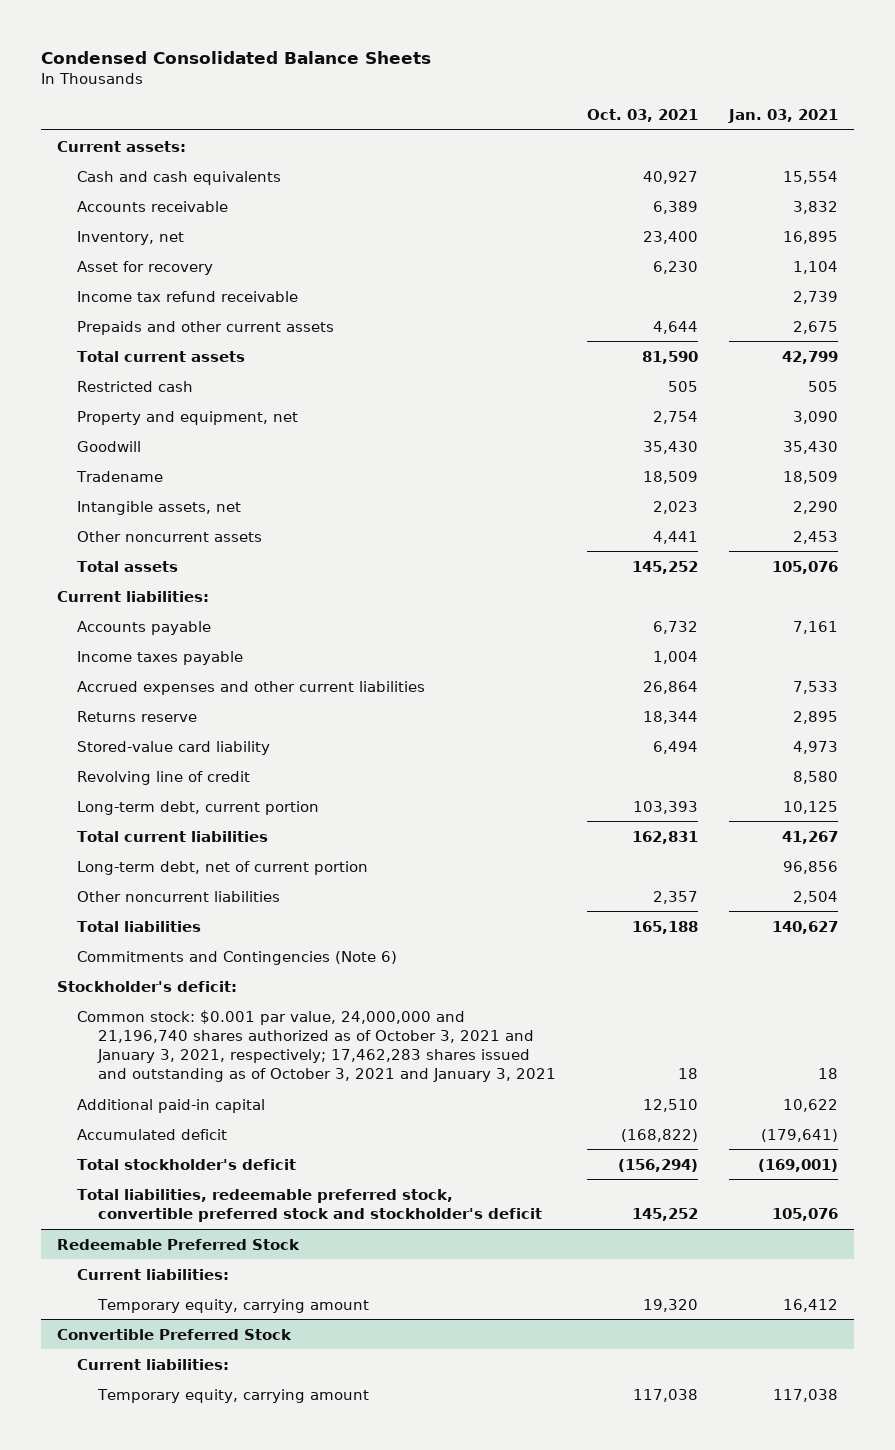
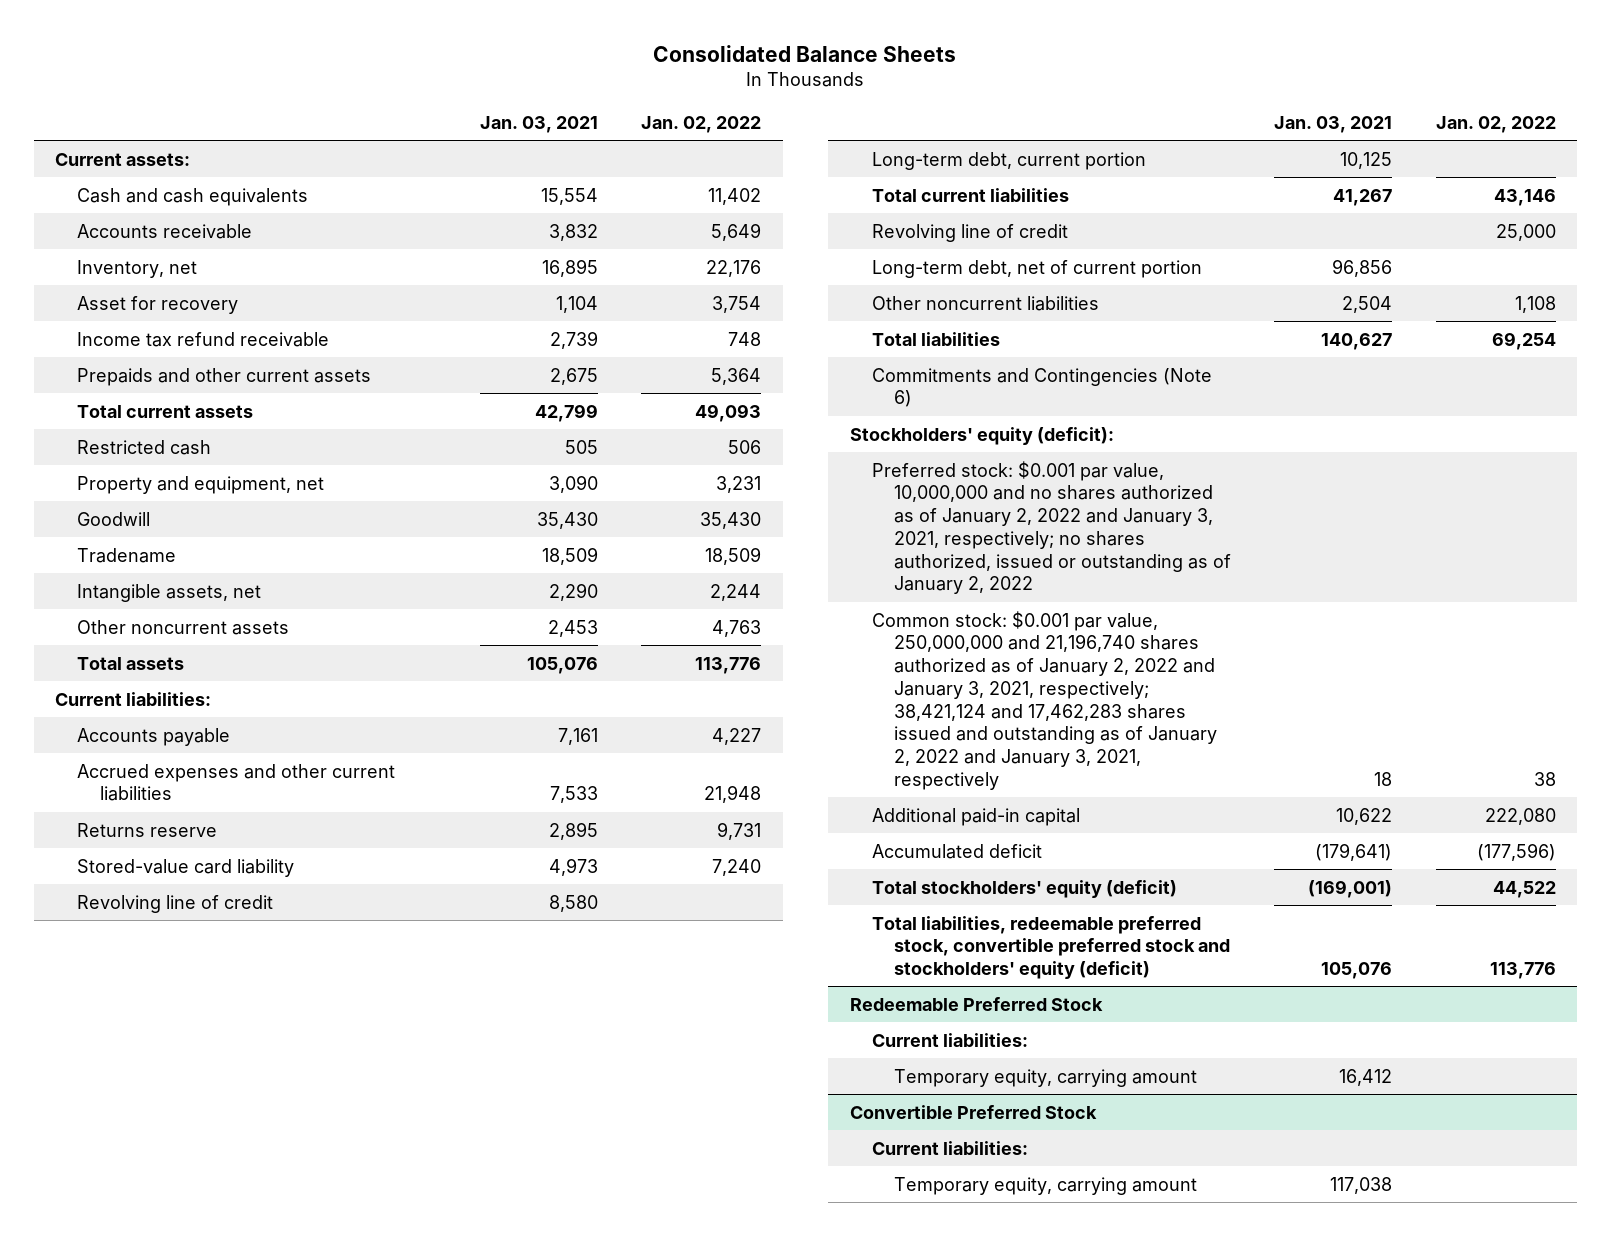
- Condensed Consolidated Balance Sheets
+ Consolidated Balance Sheets
- | Oct. 03, 2021 | Jan. 03, 2021
+ | Jan. 03, 2021 | Jan. 02, 2022
- Income taxes payable | 1,004 |
+ Revolving line of credit | | 25,000
- Stockholder's deficit:
- Common stock: $0.001 par value, 24,000,000 and 21,196,740 shares authorized as of October 3, 2021 and January 3, 2021, respectively; 17,462,283 shares issued and outstanding as of October 3, 2021 and January 3, 2021 | 18 | 18
+ Stockholders' equity (deficit):
+ Preferred stock: $0.001 par value, 10,000,000 and no shares authorized as of January 2, 2022 and January 3, 2021, respectively; no shares authorized, issued or outstanding as of January 2, 2022
+ Common stock: $0.001 par value, 250,000,000 and 21,196,740 shares authorized as of January 2, 2022 and January 3, 2021, respectively; 38,421,124 and 17,462,283 shares issued and outstanding as of January 2, 2022 and January 3, 2021, respectively | 18 | 38
- Total stockholder's deficit | (156,294) | (169,001)
- Total liabilities, redeemable preferred stock, convertible preferred stock and stockholder's deficit | 145,252 | 105,076
+ Total stockholders' equity (deficit) | (169,001) | 44,522
+ Total liabilities, redeemable preferred stock, convertible preferred stock and stockholders' equity (deficit) | 105,076 | 113,776

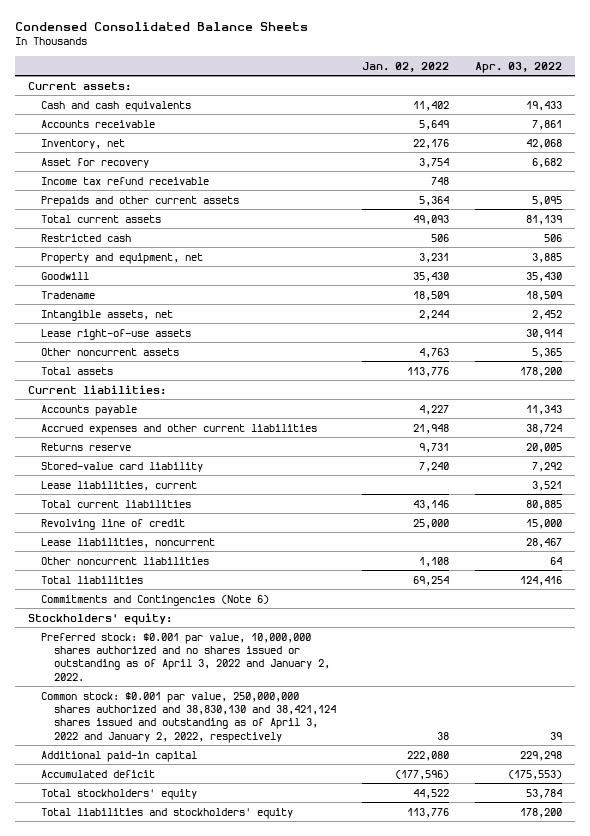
- Consolidated Balance Sheets
+ Condensed Consolidated Balance Sheets
- | Jan. 03, 2021 | Jan. 02, 2022
+ | Jan. 02, 2022 | Apr. 03, 2022
+ Lease right-of-use assets | | 30,914
- Revolving line of credit | 8,580 |
- Long-term debt, current portion | 10,125 |
+ Lease liabilities, current | | 3,521
- Long-term debt, net of current portion | 96,856 |
+ Lease liabilities, noncurrent | | 28,467
- Stockholders' equity (deficit):
- Preferred stock: $0.001 par value, 10,000,000 and no shares authorized as of January 2, 2022 and January 3, 2021, respectively; no shares authorized, issued or outstanding as of January 2, 2022
- Common stock: $0.001 par value, 250,000,000 and 21,196,740 shares authorized as of January 2, 2022 and January 3, 2021, respectively; 38,421,124 and 17,462,283 shares issued and outstanding as of January 2, 2022 and January 3, 2021, respectively | 18 | 38
+ Stockholders' equity:
+ Preferred stock: $0.001 par value, 10,000,000 shares authorized and no shares issued or outstanding as of April 3, 2022 and January 2, 2022.
+ Common stock: $0.001 par value, 250,000,000 shares authorized and 38,830,130 and 38,421,124 shares issued and outstanding as of April 3, 2022 and January 2, 2022, respectively | 38 | 39
- Total stockholders' equity (deficit) | (169,001) | 44,522
- Total liabilities, redeemable preferred stock, convertible preferred stock and stockholders' equity (deficit) | 105,076 | 113,776
- Redeemable Preferred Stock
- Current liabilities:
- Temporary equity, carrying amount | 16,412 |
- Convertible Preferred Stock
- Current liabilities:
- Temporary equity, carrying amount | 117,038 |
+ Total stockholders' equity | 44,522 | 53,784
+ Total liabilities and stockholders' equity | 113,776 | 178,200

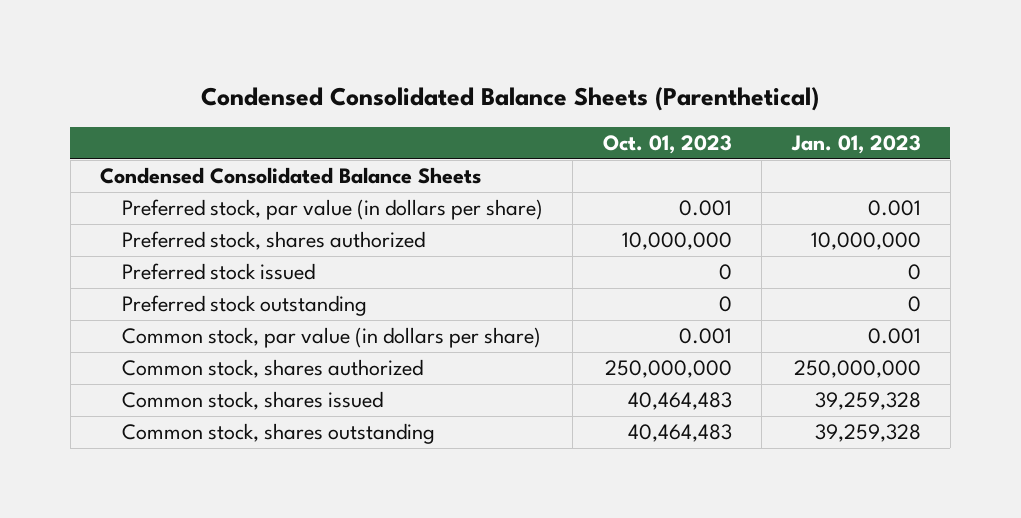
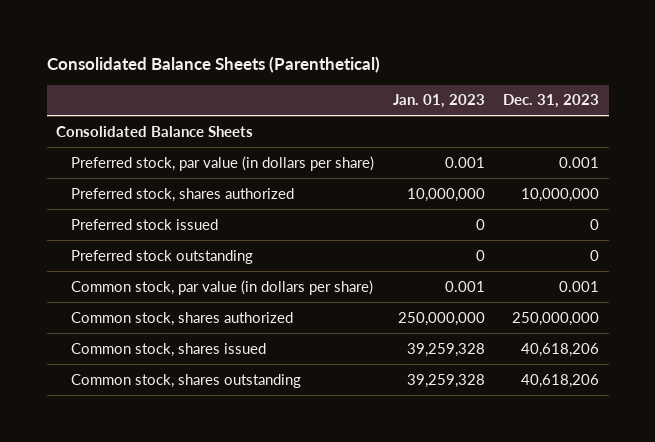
- Condensed Consolidated Balance Sheets (Parenthetical)
+ Consolidated Balance Sheets (Parenthetical)
- | Oct. 01, 2023 | Jan. 01, 2023
+ | Jan. 01, 2023 | Dec. 31, 2023
- Condensed Consolidated Balance Sheets
+ Consolidated Balance Sheets

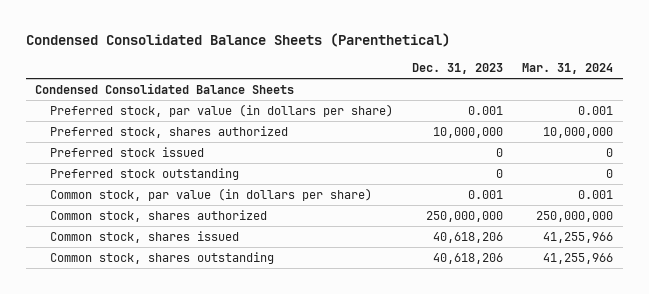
- Consolidated Balance Sheets (Parenthetical)
+ Condensed Consolidated Balance Sheets (Parenthetical)
- | Jan. 01, 2023 | Dec. 31, 2023
+ | Dec. 31, 2023 | Mar. 31, 2024
- Consolidated Balance Sheets
+ Condensed Consolidated Balance Sheets

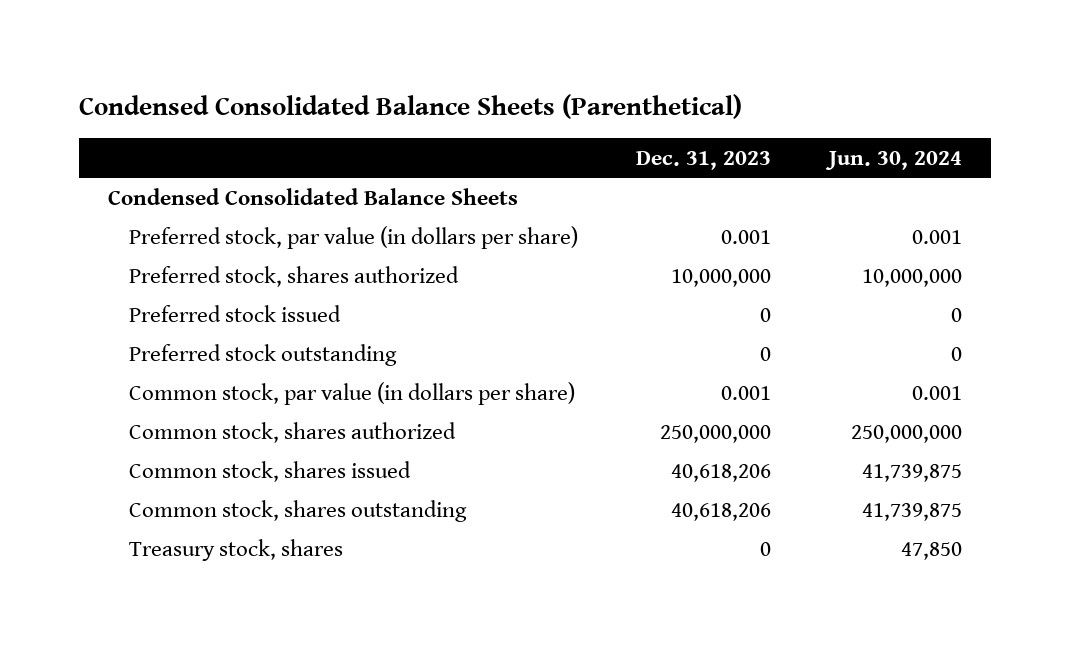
- | Dec. 31, 2023 | Mar. 31, 2024
+ | Dec. 31, 2023 | Jun. 30, 2024
+ Treasury stock, shares | 0 | 47,850

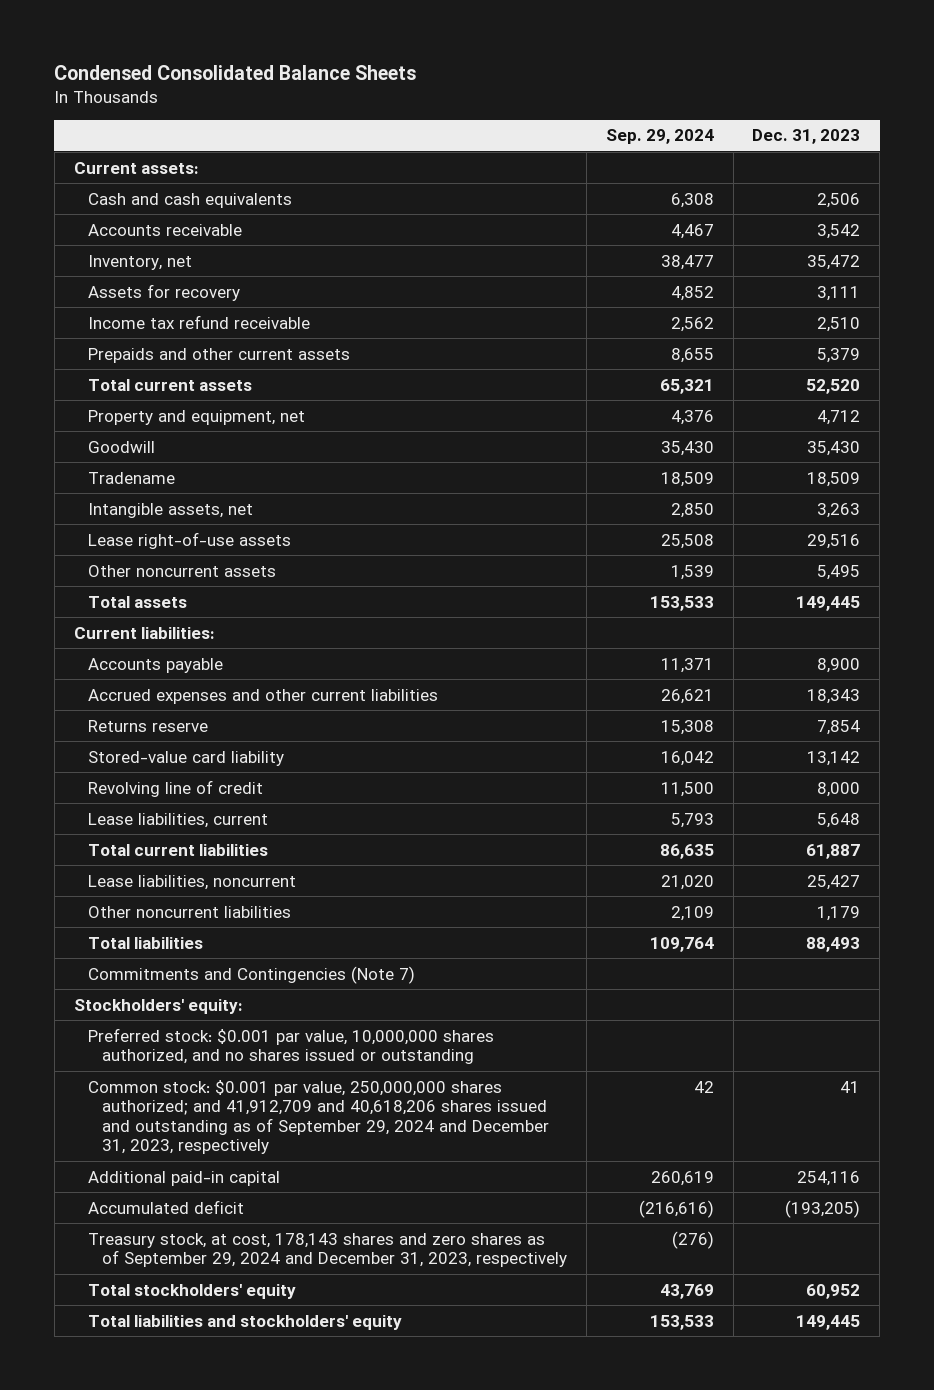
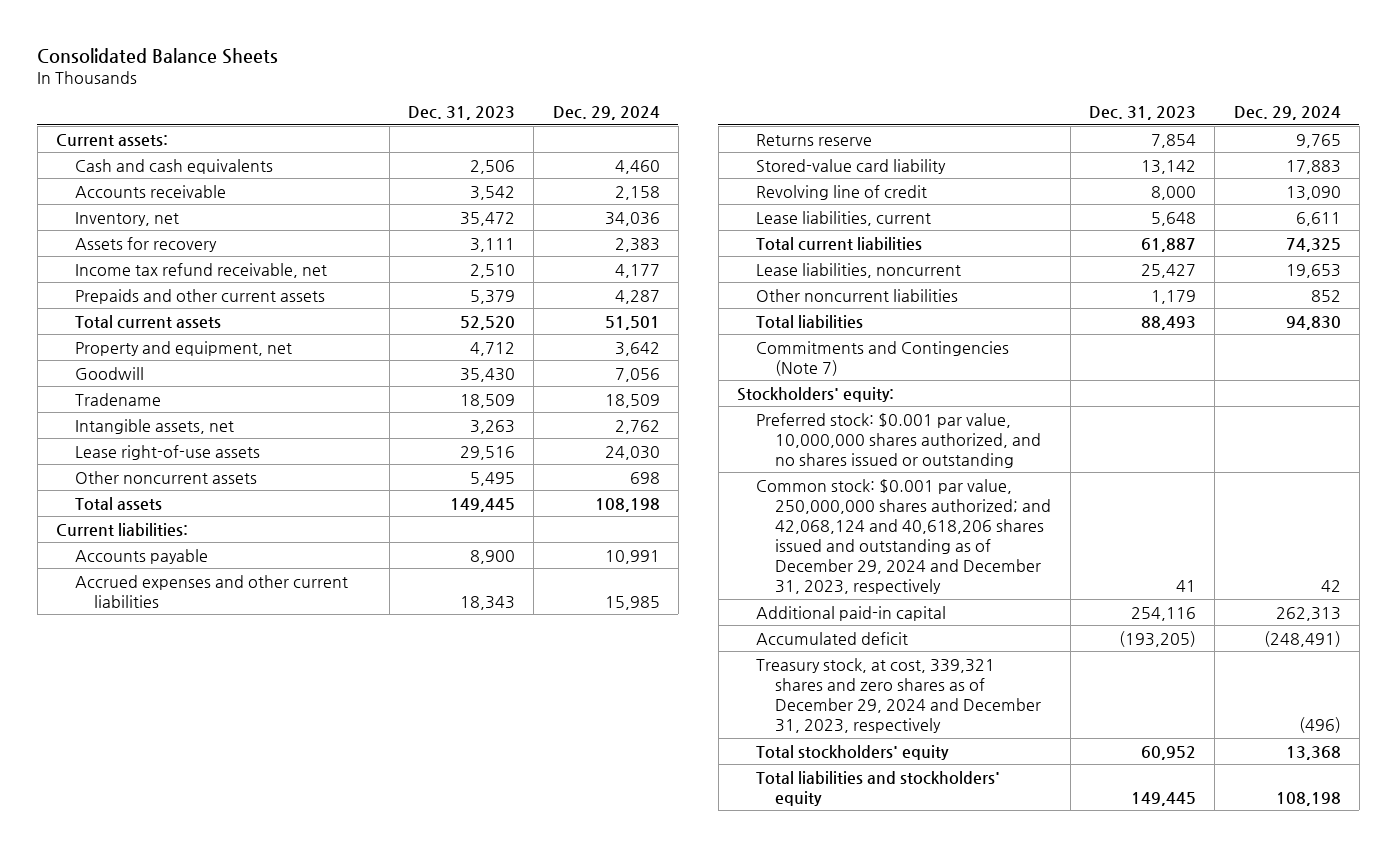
- Condensed Consolidated Balance Sheets
+ Consolidated Balance Sheets
- | Sep. 29, 2024 | Dec. 31, 2023
+ | Dec. 31, 2023 | Dec. 29, 2024
- Income tax refund receivable | 2,562 | 2,510
+ Income tax refund receivable, net | 2,510 | 4,177
- Common stock: $0.001 par value, 250,000,000 shares authorized; and 41,912,709 and 40,618,206 shares issued and outstanding as of September 29, 2024 and December 31, 2023, respectively | 42 | 41
+ Common stock: $0.001 par value, 250,000,000 shares authorized; and 42,068,124 and 40,618,206 shares issued and outstanding as of December 29, 2024 and December 31, 2023, respectively | 41 | 42
- Treasury stock, at cost, 178,143 shares and zero shares as of September 29, 2024 and December 31, 2023, respectively | (276) |
+ Treasury stock, at cost, 339,321 shares and zero shares as of December 29, 2024 and December 31, 2023, respectively | | (496)

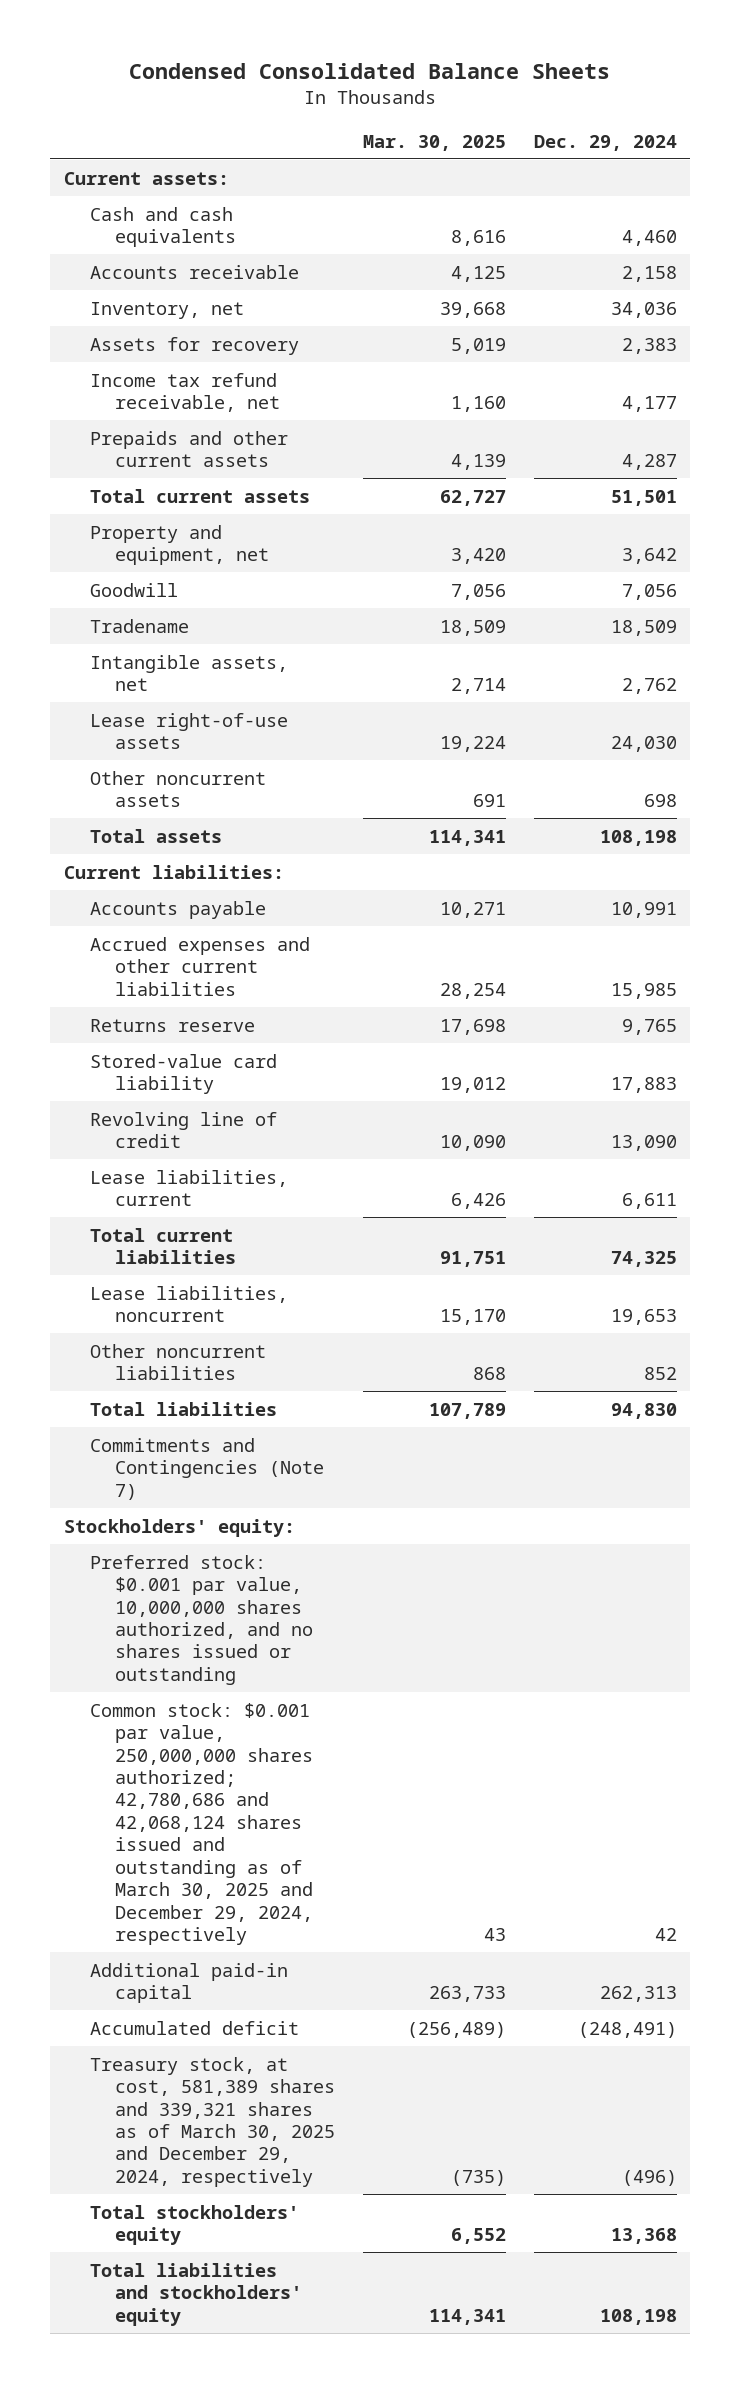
- Consolidated Balance Sheets
+ Condensed Consolidated Balance Sheets
- | Dec. 31, 2023 | Dec. 29, 2024
+ | Mar. 30, 2025 | Dec. 29, 2024
- Common stock: $0.001 par value, 250,000,000 shares authorized; and 42,068,124 and 40,618,206 shares issued and outstanding as of December 29, 2024 and December 31, 2023, respectively | 41 | 42
+ Common stock: $0.001 par value, 250,000,000 shares authorized; 42,780,686 and 42,068,124 shares issued and outstanding as of March 30, 2025 and December 29, 2024, respectively | 43 | 42
- Treasury stock, at cost, 339,321 shares and zero shares as of December 29, 2024 and December 31, 2023, respectively | | (496)
+ Treasury stock, at cost, 581,389 shares and 339,321 shares as of March 30, 2025 and December 29, 2024, respectively | (735) | (496)

